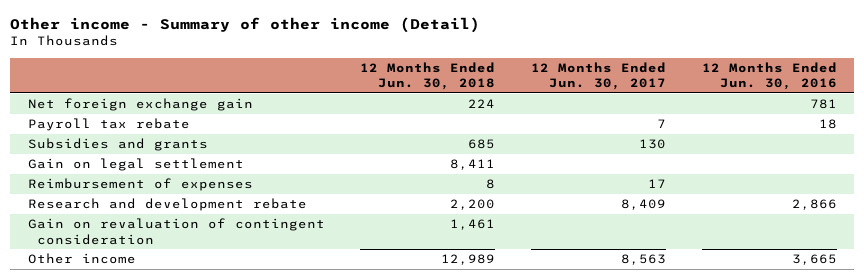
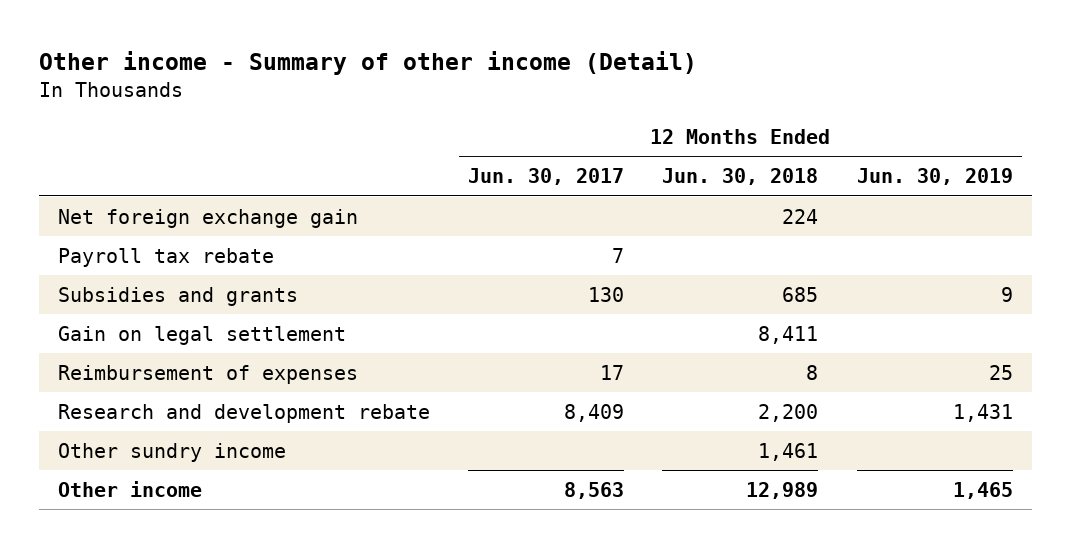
- | 12 Months Ended Jun. 30, 2018 | 12 Months Ended Jun. 30, 2017 | 12 Months Ended Jun. 30, 2016
+ | 12 Months Ended Jun. 30, 2017 | 12 Months Ended Jun. 30, 2018 | 12 Months Ended Jun. 30, 2019
- Gain on revaluation of contingent consideration | 1,461 | |
+ Other sundry income | | 1,461 |

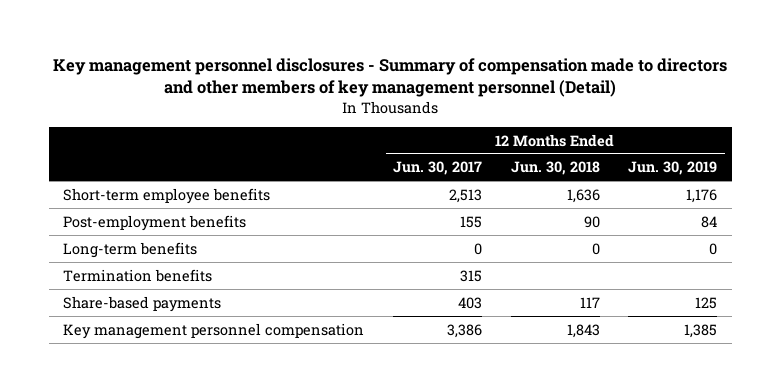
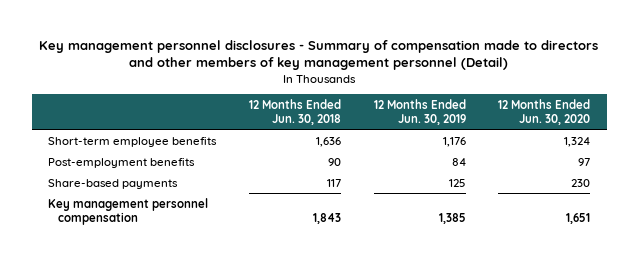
- | 12 Months Ended Jun. 30, 2017 | 12 Months Ended Jun. 30, 2018 | 12 Months Ended Jun. 30, 2019
+ | 12 Months Ended Jun. 30, 2018 | 12 Months Ended Jun. 30, 2019 | 12 Months Ended Jun. 30, 2020
- Long-term benefits | 0 | 0 | 0
- Termination benefits | 315 | |

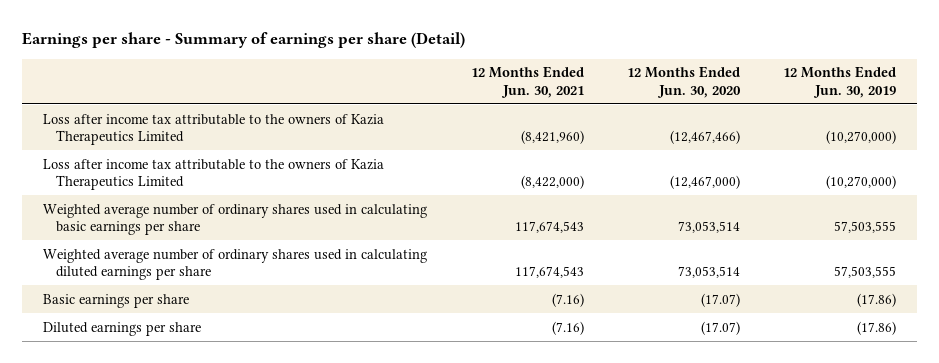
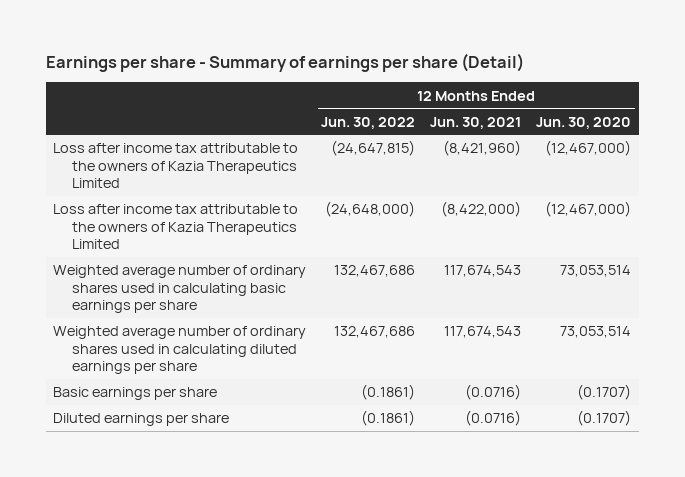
- | 12 Months Ended Jun. 30, 2021 | 12 Months Ended Jun. 30, 2020 | 12 Months Ended Jun. 30, 2019
+ | 12 Months Ended Jun. 30, 2022 | 12 Months Ended Jun. 30, 2021 | 12 Months Ended Jun. 30, 2020
- Loss after income tax attributable to the owners of Kazia Therapeutics Limited | (8,421,960) | (12,467,466) | (10,270,000)
+ Loss after income tax attributable to the owners of Kazia Therapeutics Limited | (24,647,815) | (8,421,960) | (12,467,000)
- Basic earnings per share | (7.16) | (17.07) | (17.86)
- Diluted earnings per share | (7.16) | (17.07) | (17.86)
+ Basic earnings per share | (0.1861) | (0.0716) | (0.1707)
+ Diluted earnings per share | (0.1861) | (0.0716) | (0.1707)

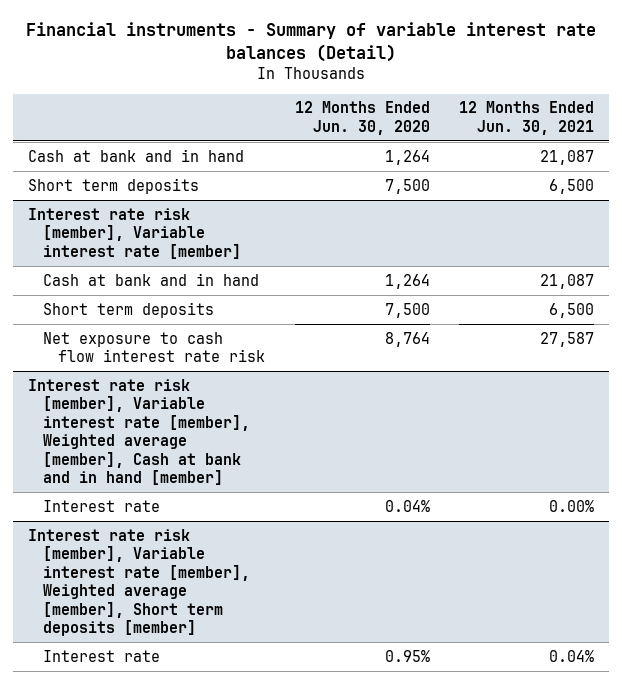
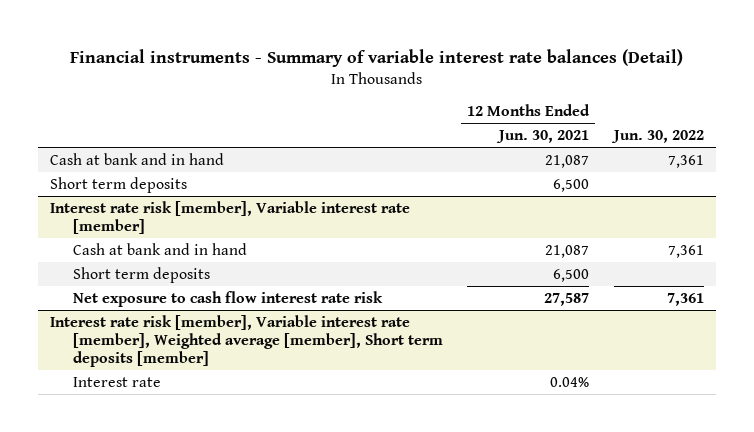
- | 12 Months Ended Jun. 30, 2020 | 12 Months Ended Jun. 30, 2021
+ | 12 Months Ended Jun. 30, 2021 | Jun. 30, 2022
- Interest rate risk [member], Variable interest rate [member], Weighted average [member], Cash at bank and in hand [member]
- Interest rate | 0.04% | 0.00%

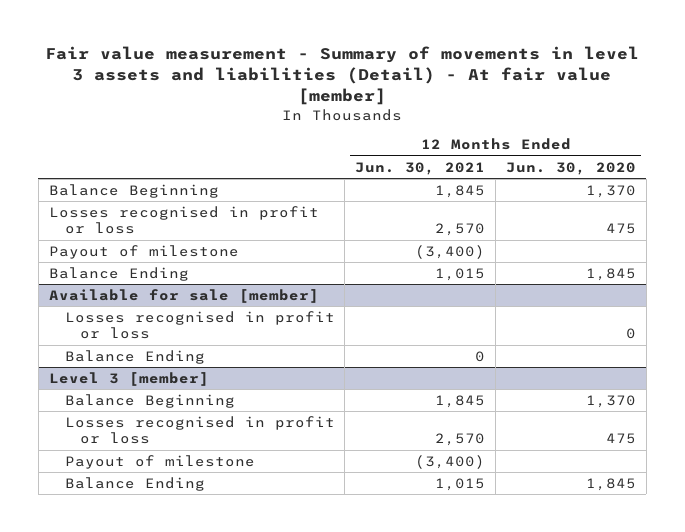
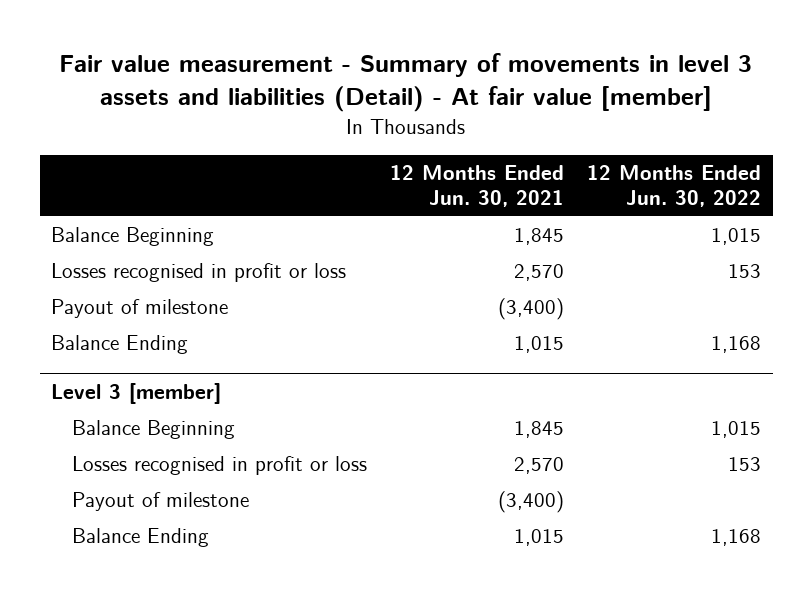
- | 12 Months Ended Jun. 30, 2021 | 12 Months Ended Jun. 30, 2020
+ | 12 Months Ended Jun. 30, 2021 | 12 Months Ended Jun. 30, 2022
- Available for sale [member]
- Losses recognised in profit or loss | | 0
- Balance Ending | 0 |

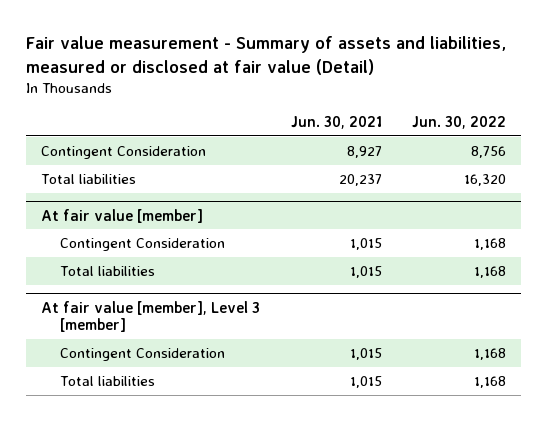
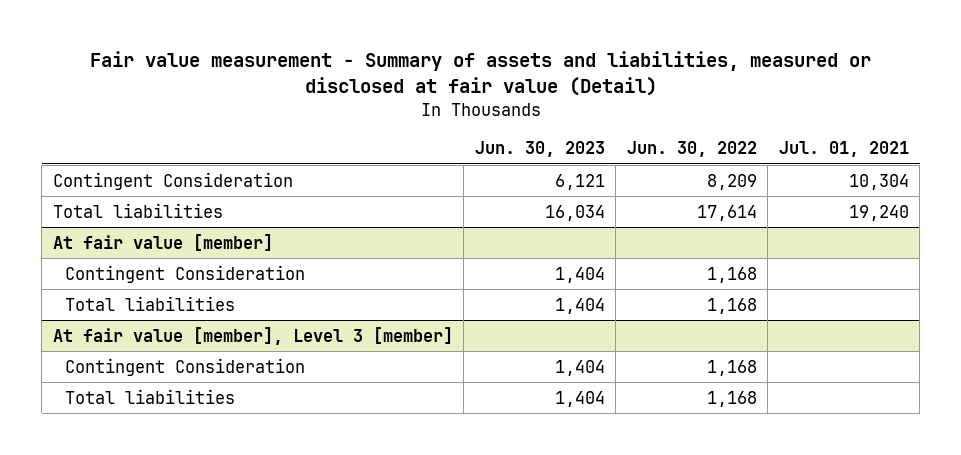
- | Jun. 30, 2021 | Jun. 30, 2022
+ | Jun. 30, 2023 | Jun. 30, 2022 | Jul. 01, 2021
- Contingent Consideration | 8,927 | 8,756
- Total liabilities | 20,237 | 16,320
+ Contingent Consideration | 6,121 | 8,209 | 10,304
+ Total liabilities | 16,034 | 17,614 | 19,240

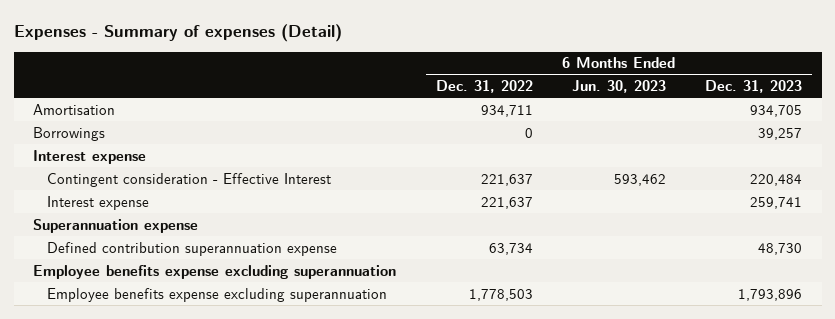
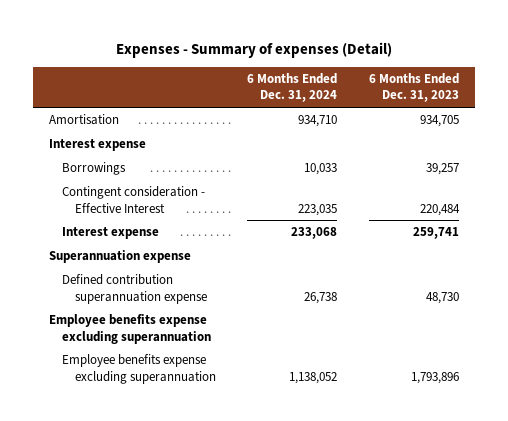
- | 6 Months Ended Dec. 31, 2022 | 6 Months Ended Jun. 30, 2023 | 6 Months Ended Dec. 31, 2023
+ | 6 Months Ended Dec. 31, 2024 | 6 Months Ended Dec. 31, 2023
moved down: Borrowings | 10,033 | 39,257

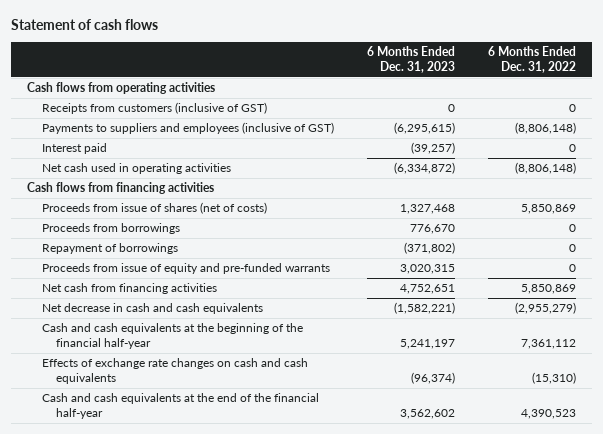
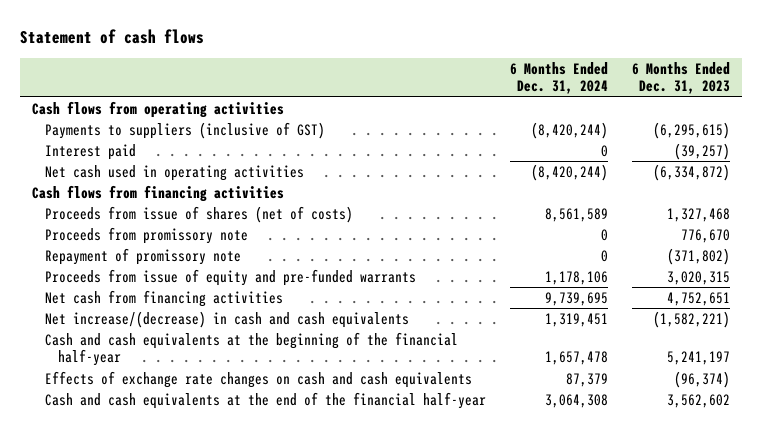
- | 6 Months Ended Dec. 31, 2023 | 6 Months Ended Dec. 31, 2022
+ | 6 Months Ended Dec. 31, 2024 | 6 Months Ended Dec. 31, 2023
- Receipts from customers (inclusive of GST) | 0 | 0
- Payments to suppliers and employees (inclusive of GST) | (6,295,615) | (8,806,148)
+ Payments to suppliers (inclusive of GST) | (8,420,244) | (6,295,615)
- Proceeds from borrowings | 776,670 | 0
- Repayment of borrowings | (371,802) | 0
+ Proceeds from promissory note | 0 | 776,670
+ Repayment of promissory note | 0 | (371,802)
- Net decrease in cash and cash equivalents | (1,582,221) | (2,955,279)
+ Net increase/(decrease) in cash and cash equivalents | 1,319,451 | (1,582,221)

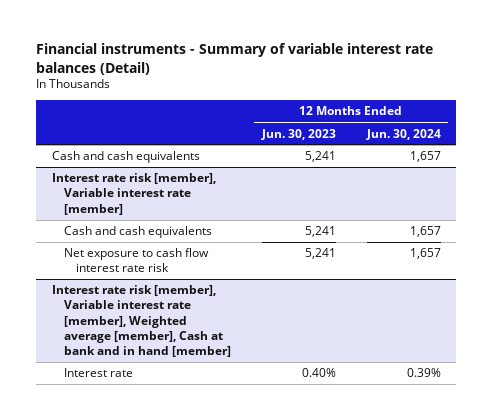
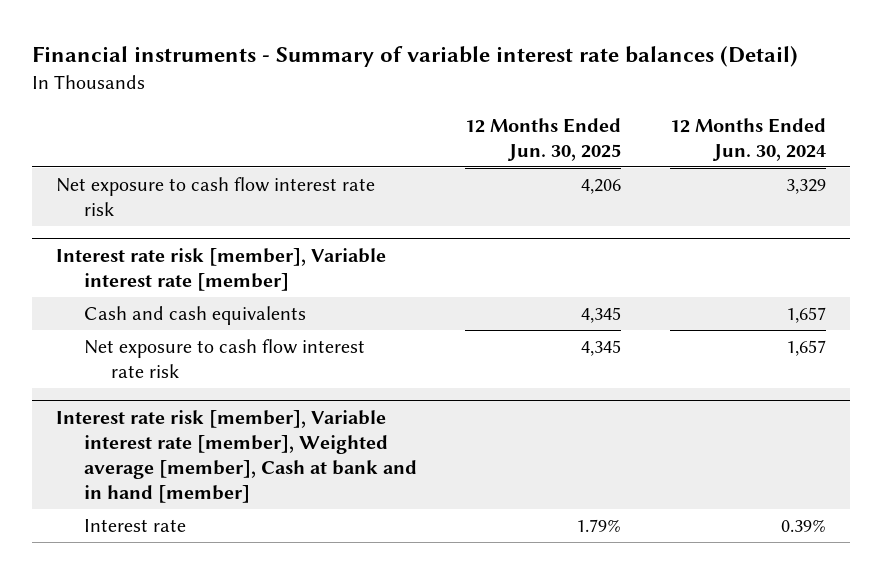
- | 12 Months Ended Jun. 30, 2023 | 12 Months Ended Jun. 30, 2024
+ | 12 Months Ended Jun. 30, 2025 | 12 Months Ended Jun. 30, 2024
- Cash and cash equivalents | 5,241 | 1,657
+ Net exposure to cash flow interest rate risk | 4,206 | 3,329

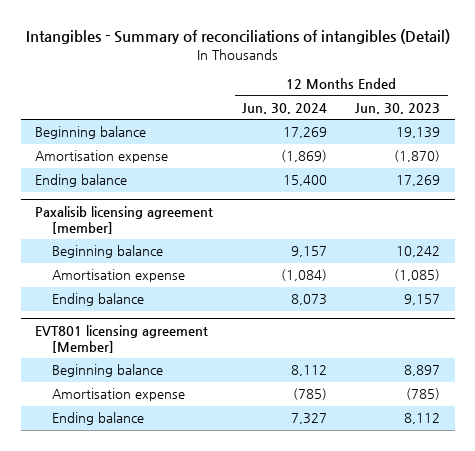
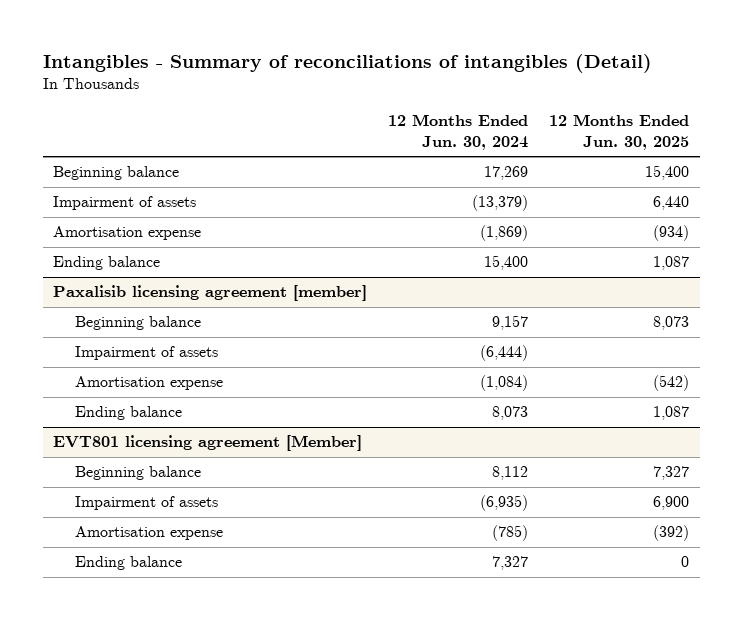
- | 12 Months Ended Jun. 30, 2024 | 12 Months Ended Jun. 30, 2023
+ | 12 Months Ended Jun. 30, 2024 | 12 Months Ended Jun. 30, 2025
+ Impairment of assets | (13,379) | 6,440
@ Paxalisib licensing agreement [member]
+ Impairment of assets | (6,444) |
@ EVT801 licensing agreement [Member]
+ Impairment of assets | (6,935) | 6,900

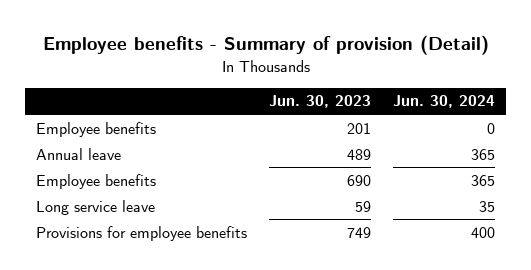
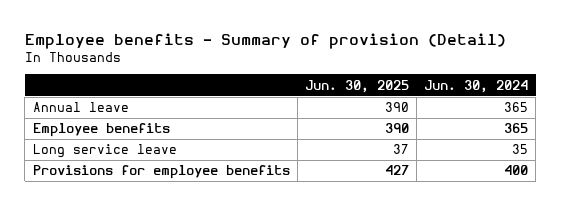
- | Jun. 30, 2023 | Jun. 30, 2024
+ | Jun. 30, 2025 | Jun. 30, 2024
- Employee benefits | 201 | 0

